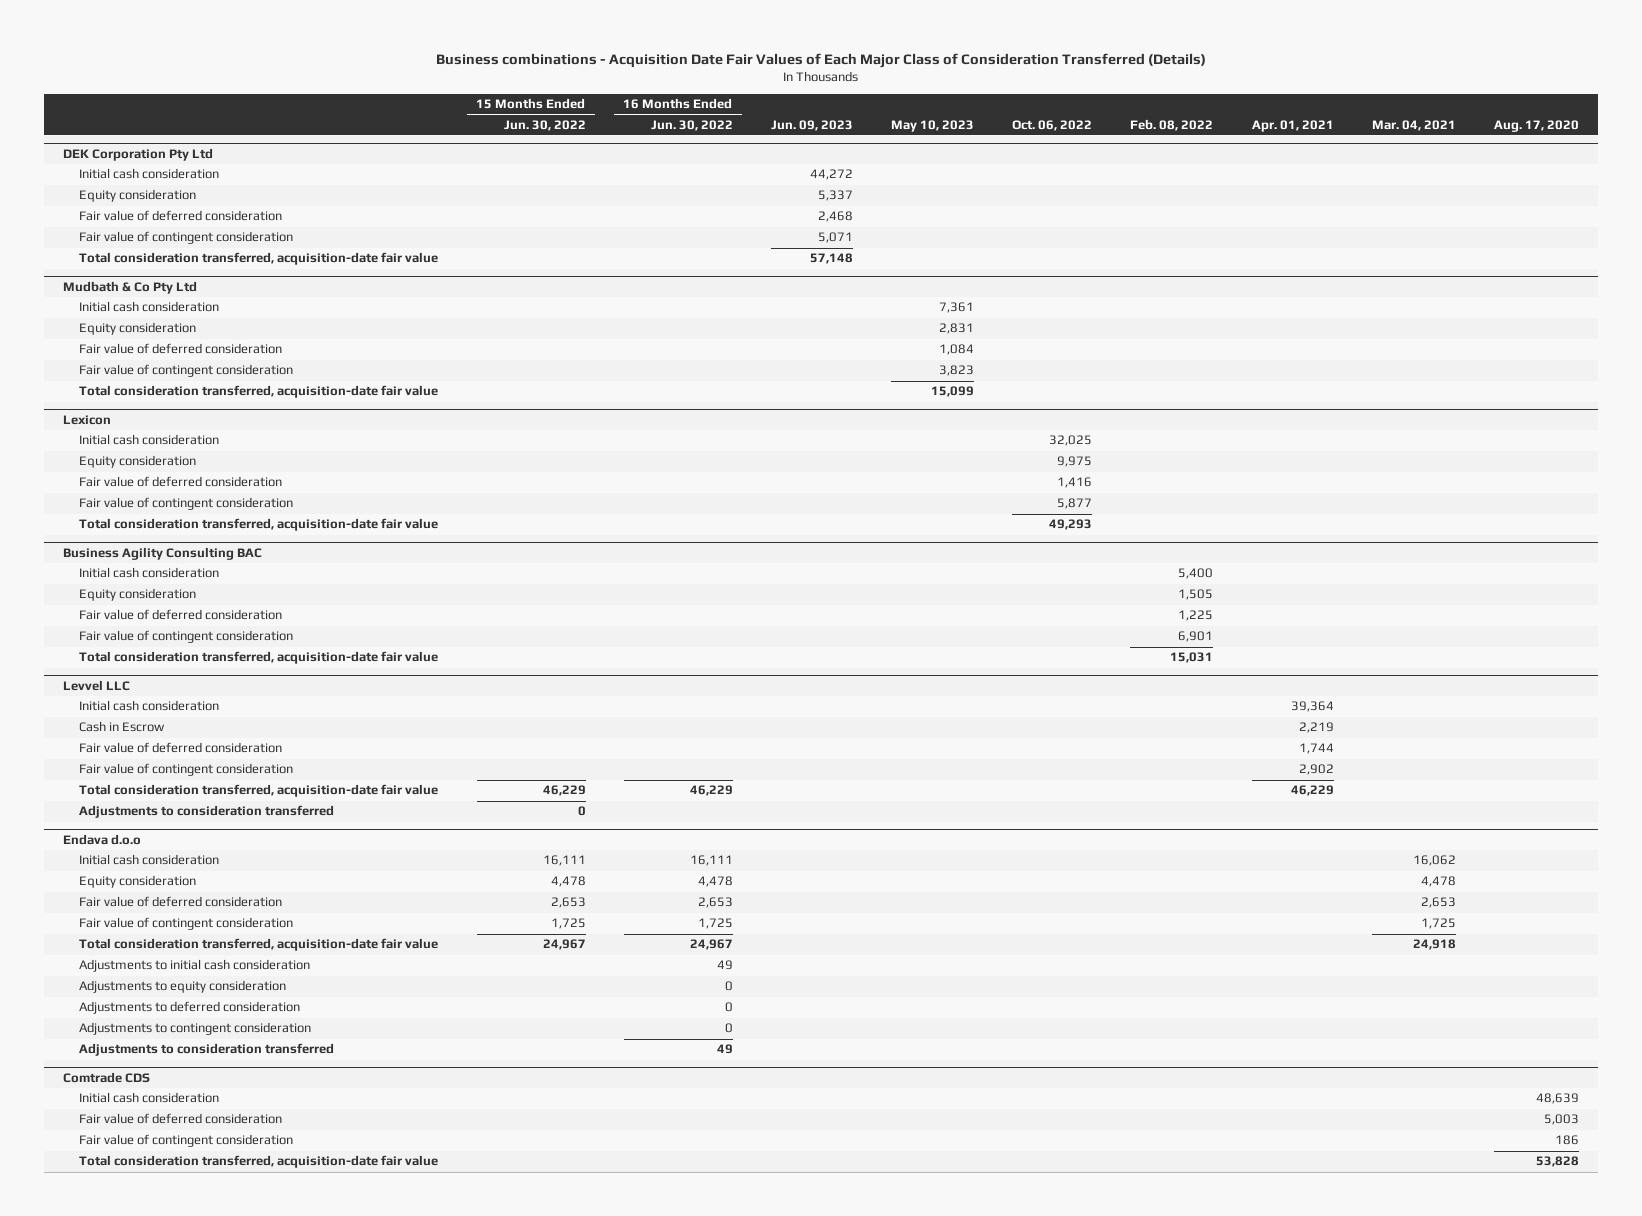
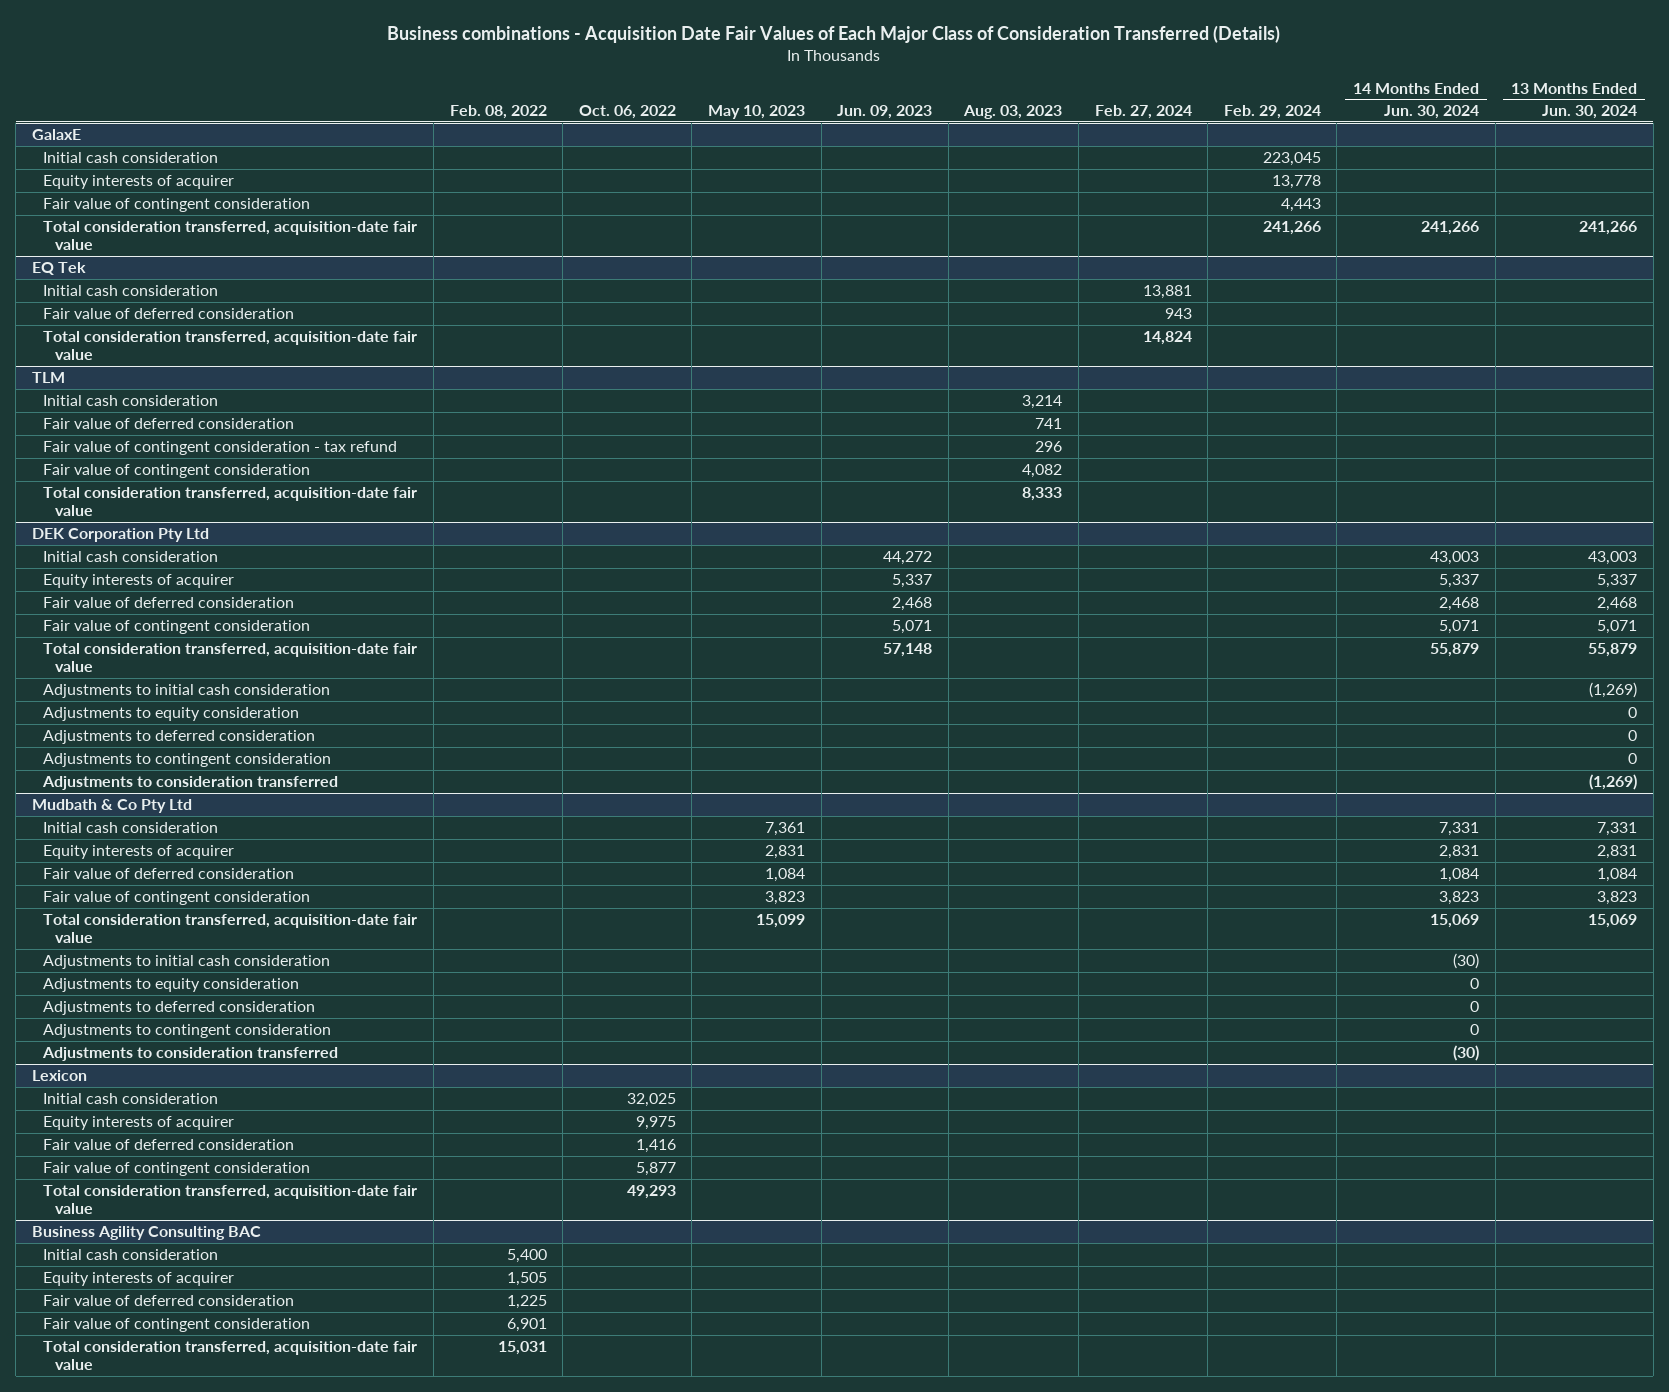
- | 15 Months Ended Jun. 30, 2022 | 16 Months Ended Jun. 30, 2022 | Jun. 09, 2023 | May 10, 2023 | Oct. 06, 2022 | Feb. 08, 2022 | Apr. 01, 2021 | Mar. 04, 2021 | Aug. 17, 2020
+ | Feb. 08, 2022 | Oct. 06, 2022 | May 10, 2023 | Jun. 09, 2023 | Aug. 03, 2023 | Feb. 27, 2024 | Feb. 29, 2024 | 14 Months Ended Jun. 30, 2024 | 13 Months Ended Jun. 30, 2024
+ GalaxE
+ Initial cash consideration | | | | | | | 223,045 | |
+ Equity interests of acquirer | | | | | | | 13,778 | |
+ Fair value of contingent consideration | | | | | | | 4,443 | |
+ Total consideration transferred, acquisition-date fair value | | | | | | | 241,266 | 241,266 | 241,266
+ EQ Tek
+ Initial cash consideration | | | | | | 13,881 | | |
+ Fair value of deferred consideration | | | | | | 943 | | |
+ Total consideration transferred, acquisition-date fair value | | | | | | 14,824 | | |
+ TLM
+ Initial cash consideration | | | | | 3,214 | | | |
+ Fair value of deferred consideration | | | | | 741 | | | |
+ Fair value of contingent consideration - tax refund | | | | | 296 | | | |
+ Fair value of contingent consideration | | | | | 4,082 | | | |
+ Total consideration transferred, acquisition-date fair value | | | | | 8,333 | | | |
@ DEK Corporation Pty Ltd
- Equity consideration | | | 5,337 | | | | | |
+ Equity interests of acquirer | | | | 5,337 | | | | 5,337 | 5,337
+ Adjustments to initial cash consideration | | | | | | | | | (1,269)
+ Adjustments to equity consideration | | | | | | | | | 0
+ Adjustments to deferred consideration | | | | | | | | | 0
+ Adjustments to contingent consideration | | | | | | | | | 0
+ Adjustments to consideration transferred | | | | | | | | | (1,269)
@ Mudbath & Co Pty Ltd
- Equity consideration | | | | 2,831 | | | | |
+ Equity interests of acquirer | | | 2,831 | | | | | 2,831 | 2,831
+ Adjustments to initial cash consideration | | | | | | | | (30) |
+ Adjustments to equity consideration | | | | | | | | 0 |
+ Adjustments to deferred consideration | | | | | | | | 0 |
+ Adjustments to contingent consideration | | | | | | | | 0 |
+ Adjustments to consideration transferred | | | | | | | | (30) |
@ Lexicon
- Equity consideration | | | | | 9,975 | | | |
+ Equity interests of acquirer | | 9,975 | | | | | | |
@ Business Agility Consulting BAC
- Equity consideration | | | | | | 1,505 | | |
+ Equity interests of acquirer | 1,505 | | | | | | | |
- Levvel LLC
- Initial cash consideration | | | | | | | 39,364 | |
- Cash in Escrow | | | | | | | 2,219 | |
- Fair value of deferred consideration | | | | | | | 1,744 | |
- Fair value of contingent consideration | | | | | | | 2,902 | |
- Total consideration transferred, acquisition-date fair value | 46,229 | 46,229 | | | | | 46,229 | |
- Adjustments to consideration transferred | 0 | | | | | | | |
- Endava d.o.o
- Initial cash consideration | 16,111 | 16,111 | | | | | | 16,062 |
- Equity consideration | 4,478 | 4,478 | | | | | | 4,478 |
- Fair value of deferred consideration | 2,653 | 2,653 | | | | | | 2,653 |
- Fair value of contingent consideration | 1,725 | 1,725 | | | | | | 1,725 |
- Total consideration transferred, acquisition-date fair value | 24,967 | 24,967 | | | | | | 24,918 |
- Adjustments to initial cash consideration | | 49 | | | | | | |
- Adjustments to equity consideration | | 0 | | | | | | |
- Adjustments to deferred consideration | | 0 | | | | | | |
- Adjustments to contingent consideration | | 0 | | | | | | |
- Adjustments to consideration transferred | | 49 | | | | | | |
- Comtrade CDS
- Initial cash consideration | | | | | | | | | 48,639
- Fair value of deferred consideration | | | | | | | | | 5,003
- Fair value of contingent consideration | | | | | | | | | 186
- Total consideration transferred, acquisition-date fair value | | | | | | | | | 53,828

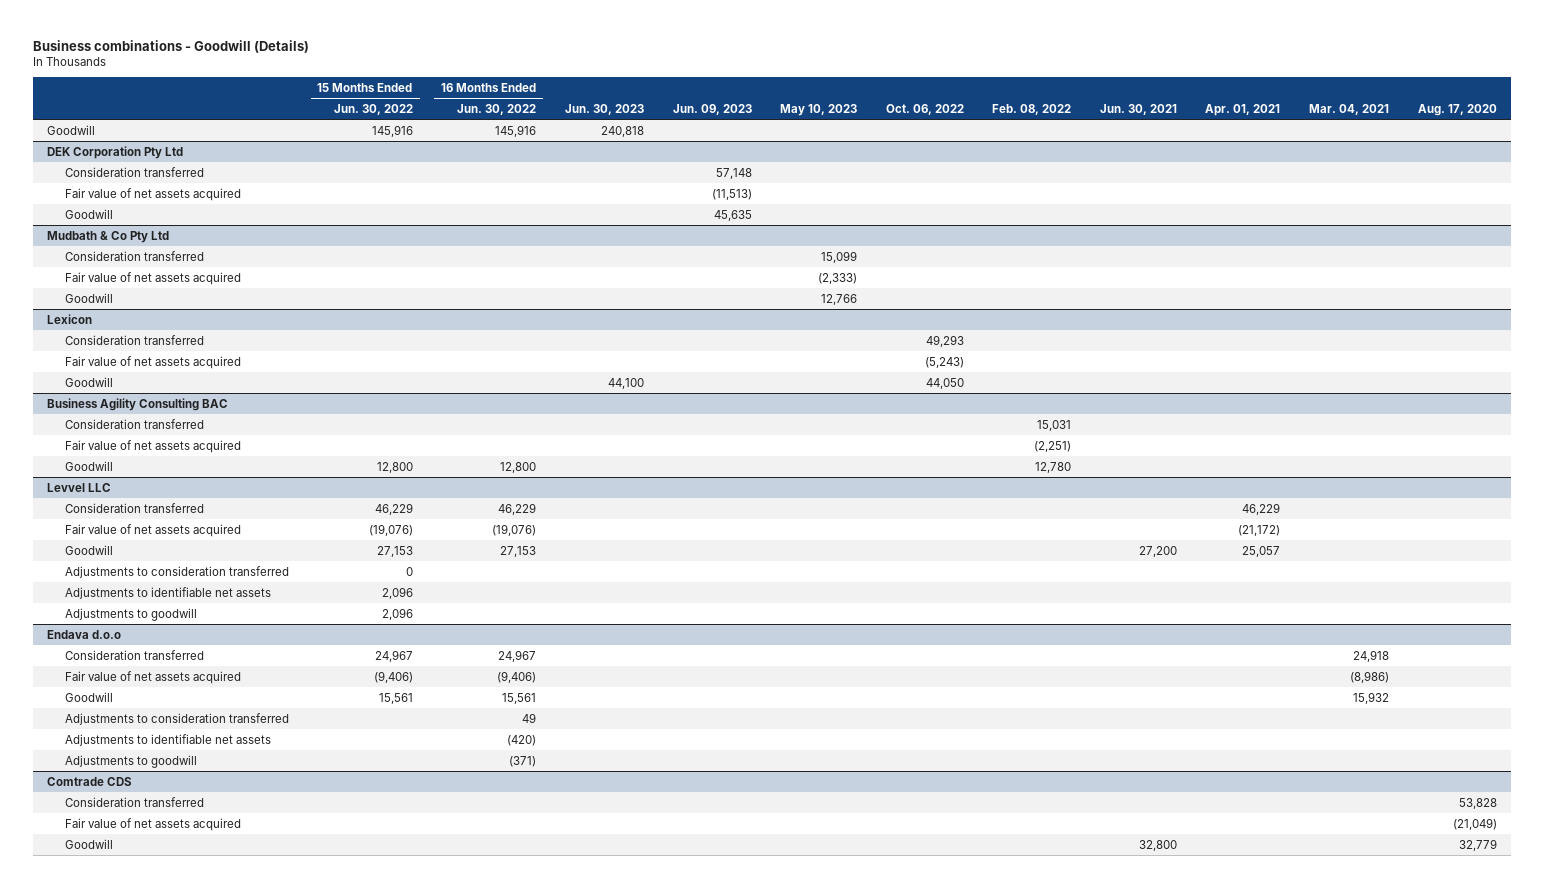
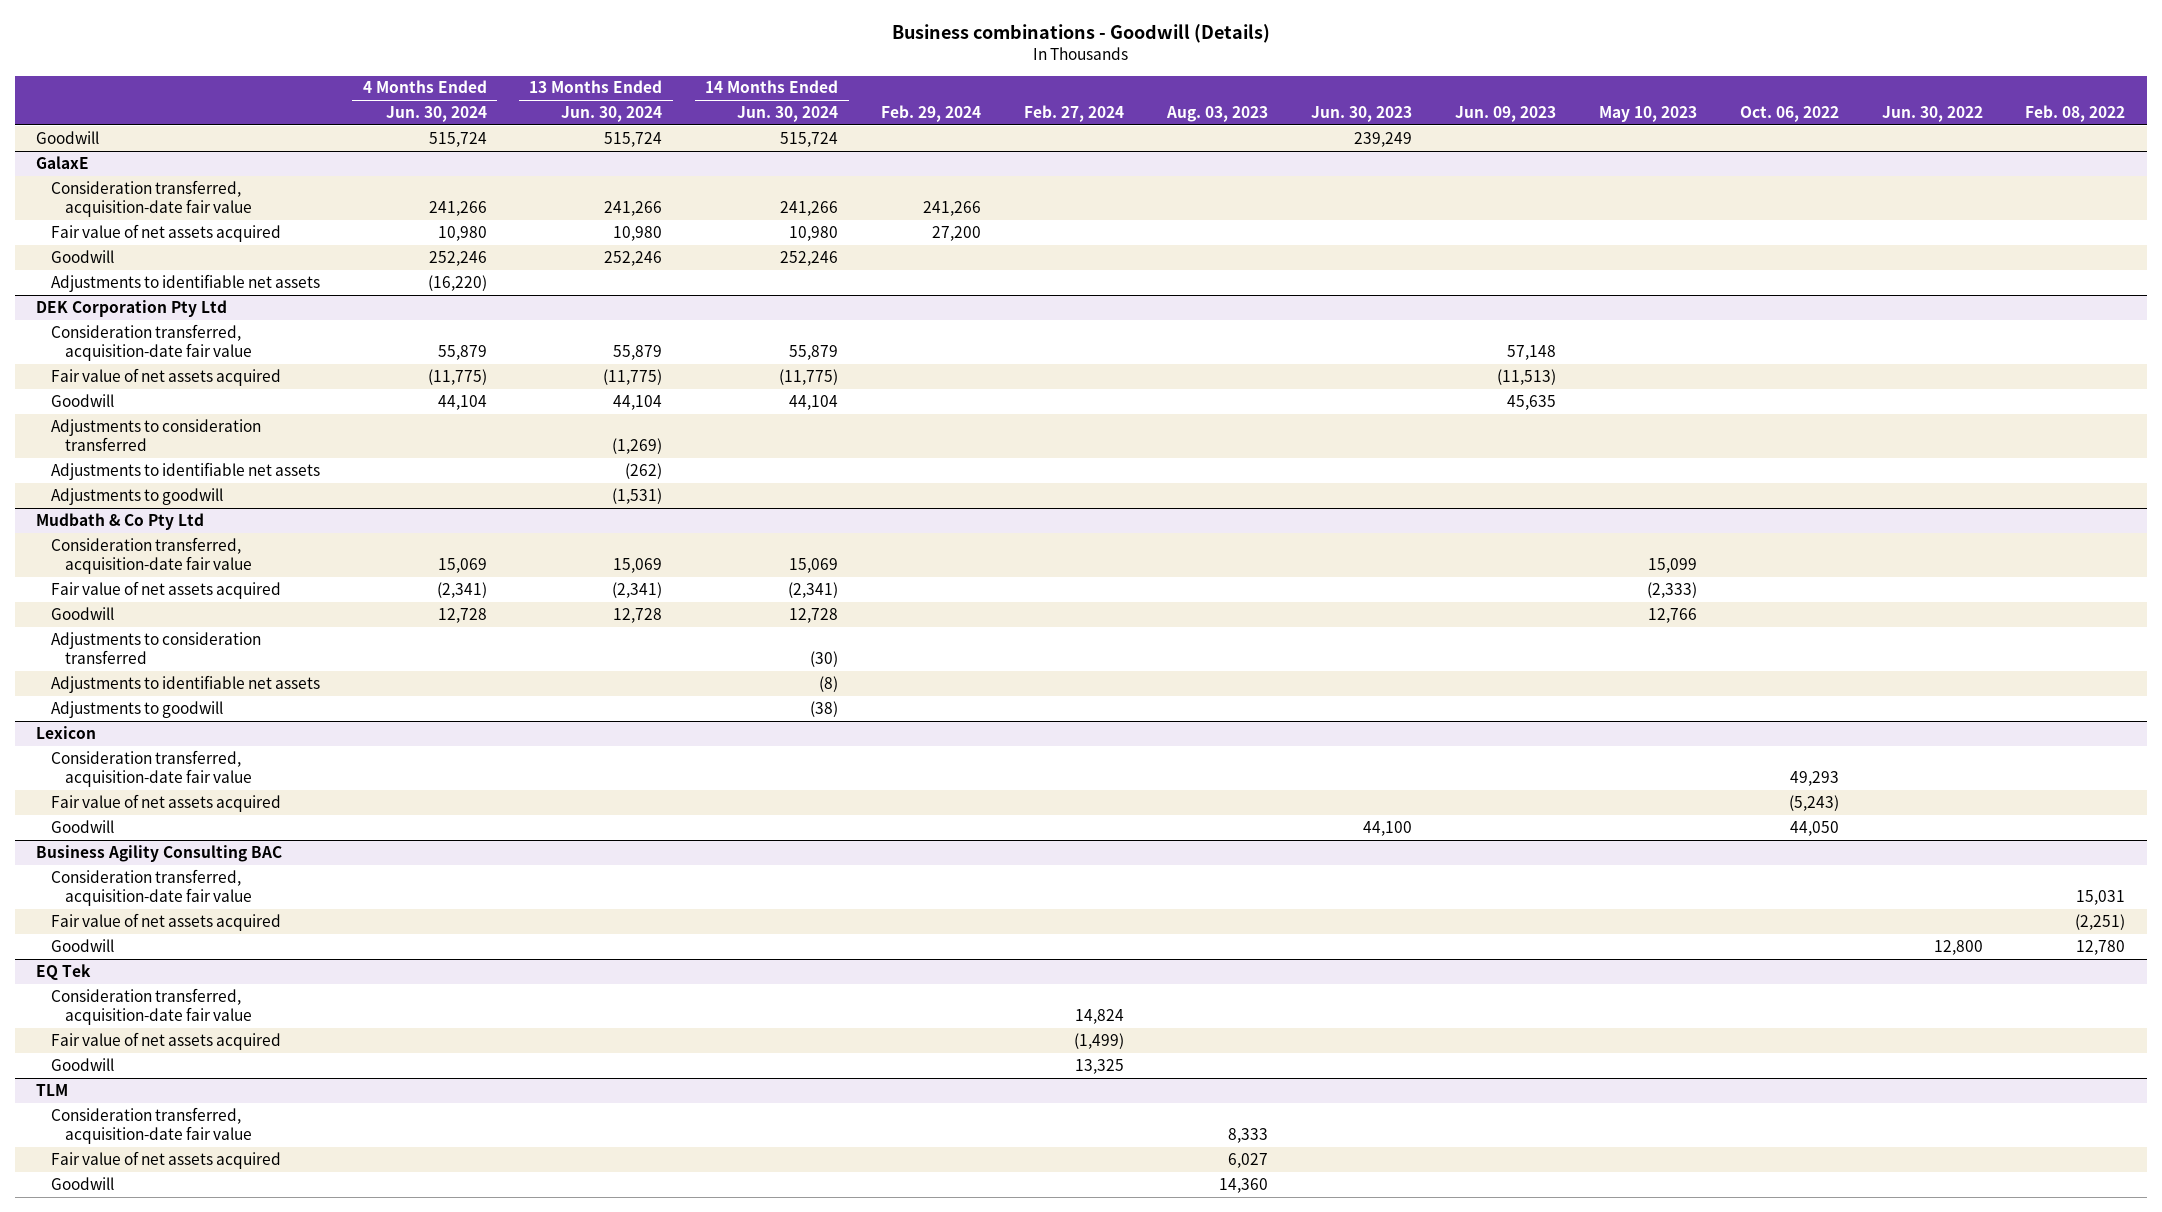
- | 15 Months Ended Jun. 30, 2022 | 16 Months Ended Jun. 30, 2022 | Jun. 30, 2023 | Jun. 09, 2023 | May 10, 2023 | Oct. 06, 2022 | Feb. 08, 2022 | Jun. 30, 2021 | Apr. 01, 2021 | Mar. 04, 2021 | Aug. 17, 2020
+ | 4 Months Ended Jun. 30, 2024 | 13 Months Ended Jun. 30, 2024 | 14 Months Ended Jun. 30, 2024 | Feb. 29, 2024 | Feb. 27, 2024 | Aug. 03, 2023 | Jun. 30, 2023 | Jun. 09, 2023 | May 10, 2023 | Oct. 06, 2022 | Jun. 30, 2022 | Feb. 08, 2022
- Goodwill | 145,916 | 145,916 | 240,818 | | | | | | | |
+ Goodwill | 515,724 | 515,724 | 515,724 | | | | 239,249 | | | | |
+ GalaxE
+ Consideration transferred, acquisition-date fair value | 241,266 | 241,266 | 241,266 | 241,266 | | | | | | | |
+ Fair value of net assets acquired | 10,980 | 10,980 | 10,980 | 27,200 | | | | | | | |
+ Goodwill | 252,246 | 252,246 | 252,246 | | | | | | | | |
+ Adjustments to identifiable net assets | (16,220) | | | | | | | | | | |
@ DEK Corporation Pty Ltd
- Consideration transferred | | | | 57,148 | | | | | | |
+ Consideration transferred, acquisition-date fair value | 55,879 | 55,879 | 55,879 | | | | | 57,148 | | | |
+ Adjustments to consideration transferred | | (1,269) | | | | | | | | | |
+ Adjustments to identifiable net assets | | (262) | | | | | | | | | |
+ Adjustments to goodwill | | (1,531) | | | | | | | | | |
@ Mudbath & Co Pty Ltd
- Consideration transferred | | | | | 15,099 | | | | | |
+ Consideration transferred, acquisition-date fair value | 15,069 | 15,069 | 15,069 | | | | | | 15,099 | | |
+ Adjustments to consideration transferred | | | (30) | | | | | | | | |
+ Adjustments to identifiable net assets | | | (8) | | | | | | | | |
+ Adjustments to goodwill | | | (38) | | | | | | | | |
@ Lexicon
- Consideration transferred | | | | | | 49,293 | | | | |
+ Consideration transferred, acquisition-date fair value | | | | | | | | | | 49,293 | |
@ Business Agility Consulting BAC
- Consideration transferred | | | | | | | 15,031 | | | |
+ Consideration transferred, acquisition-date fair value | | | | | | | | | | | | 15,031
- Levvel LLC
- Consideration transferred | 46,229 | 46,229 | | | | | | | 46,229 | |
- Fair value of net assets acquired | (19,076) | (19,076) | | | | | | | (21,172) | |
- Goodwill | 27,153 | 27,153 | | | | | | 27,200 | 25,057 | |
- Adjustments to consideration transferred | 0 | | | | | | | | | |
- Adjustments to identifiable net assets | 2,096 | | | | | | | | | |
- Adjustments to goodwill | 2,096 | | | | | | | | | |
- Endava d.o.o
- Consideration transferred | 24,967 | 24,967 | | | | | | | | 24,918 |
- Fair value of net assets acquired | (9,406) | (9,406) | | | | | | | | (8,986) |
- Goodwill | 15,561 | 15,561 | | | | | | | | 15,932 |
- Adjustments to consideration transferred | | 49 | | | | | | | | |
- Adjustments to identifiable net assets | | (420) | | | | | | | | |
- Adjustments to goodwill | | (371) | | | | | | | | |
- Comtrade CDS
- Consideration transferred | | | | | | | | | | | 53,828
- Fair value of net assets acquired | | | | | | | | | | | (21,049)
- Goodwill | | | | | | | | 32,800 | | | 32,779
+ EQ Tek
+ Consideration transferred, acquisition-date fair value | | | | | 14,824 | | | | | | |
+ Fair value of net assets acquired | | | | | (1,499) | | | | | | |
+ Goodwill | | | | | 13,325 | | | | | | |
+ TLM
+ Consideration transferred, acquisition-date fair value | | | | | | 8,333 | | | | | |
+ Fair value of net assets acquired | | | | | | 6,027 | | | | | |
+ Goodwill | | | | | | 14,360 | | | | | |

